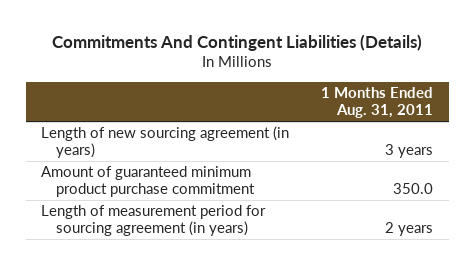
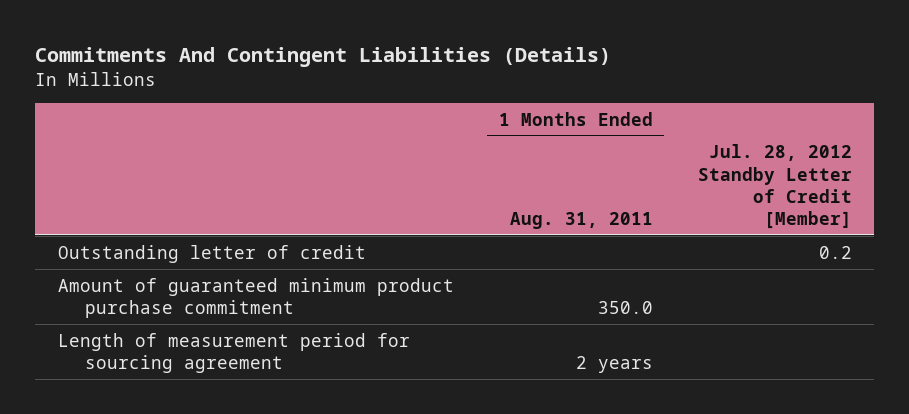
- | 1 Months Ended Aug. 31, 2011
+ | 1 Months Ended Aug. 31, 2011 | Jul. 28, 2012 Standby Letter of Credit [Member]
- Length of new sourcing agreement (in years) | 3 years
+ Outstanding letter of credit | | 0.2
- Length of measurement period for sourcing agreement (in years) | 2 years
+ Length of measurement period for sourcing agreement | 2 years |

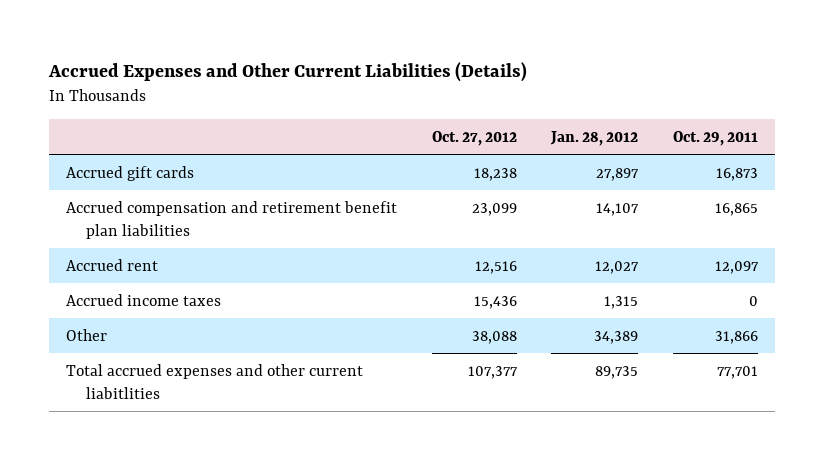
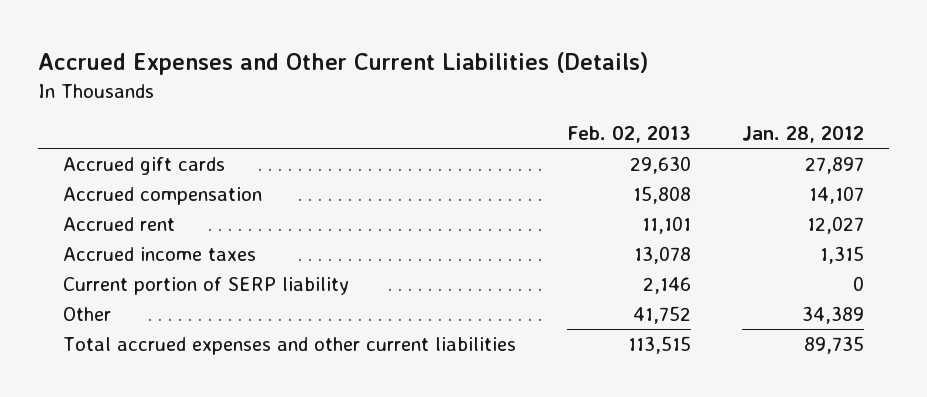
- | Oct. 27, 2012 | Jan. 28, 2012 | Oct. 29, 2011
+ | Feb. 02, 2013 | Jan. 28, 2012
- Accrued compensation and retirement benefit plan liabilities | 23,099 | 14,107 | 16,865
+ Accrued compensation | 15,808 | 14,107
+ Current portion of SERP liability | 2,146 | 0
- Total accrued expenses and other current liabitlities | 107,377 | 89,735 | 77,701
+ Total accrued expenses and other current liabilities | 113,515 | 89,735

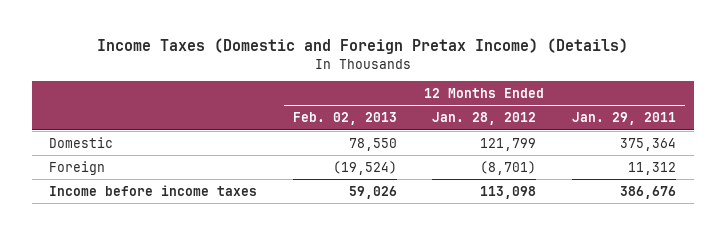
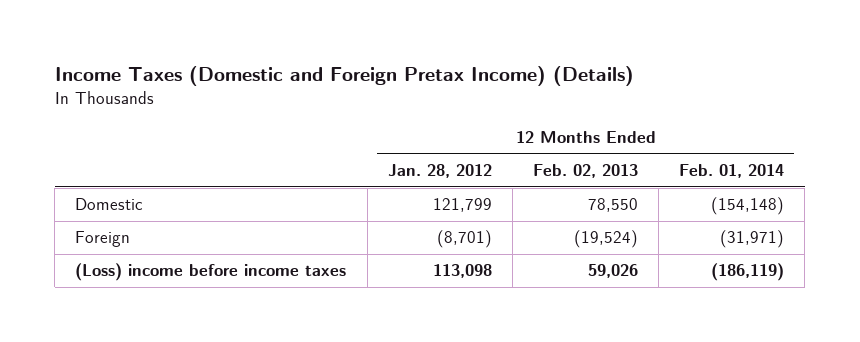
- | 12 Months Ended Feb. 02, 2013 | 12 Months Ended Jan. 28, 2012 | 12 Months Ended Jan. 29, 2011
+ | 12 Months Ended Jan. 28, 2012 | 12 Months Ended Feb. 02, 2013 | 12 Months Ended Feb. 01, 2014
- Income before income taxes | 59,026 | 113,098 | 386,676
+ (Loss) income before income taxes | 113,098 | 59,026 | (186,119)

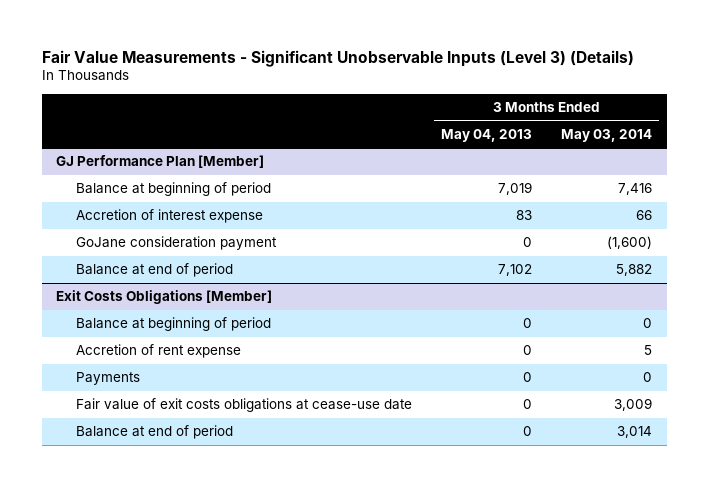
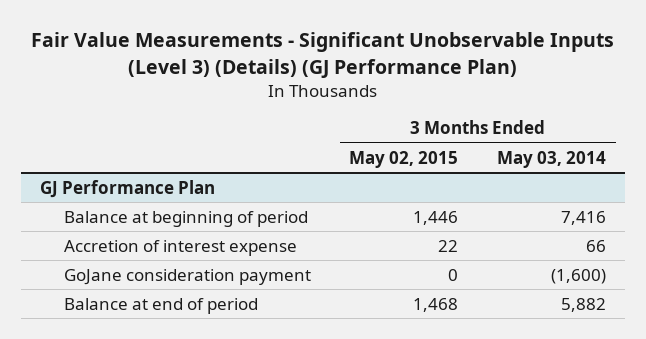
- Fair Value Measurements - Significant Unobservable Inputs (Level 3) (Details)
+ Fair Value Measurements - Significant Unobservable Inputs (Level 3) (Details) (GJ Performance Plan)
- | 3 Months Ended May 04, 2013 | 3 Months Ended May 03, 2014
+ | 3 Months Ended May 02, 2015 | 3 Months Ended May 03, 2014
- GJ Performance Plan [Member]
+ GJ Performance Plan
- Exit Costs Obligations [Member]
- Balance at beginning of period | 0 | 0
- Accretion of rent expense | 0 | 5
- Payments | 0 | 0
- Fair value of exit costs obligations at cease-use date | 0 | 3,009
- Balance at end of period | 0 | 3,014

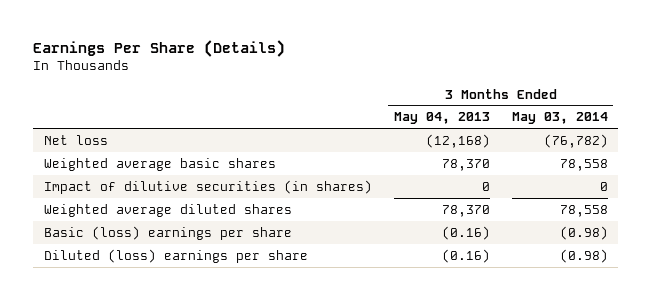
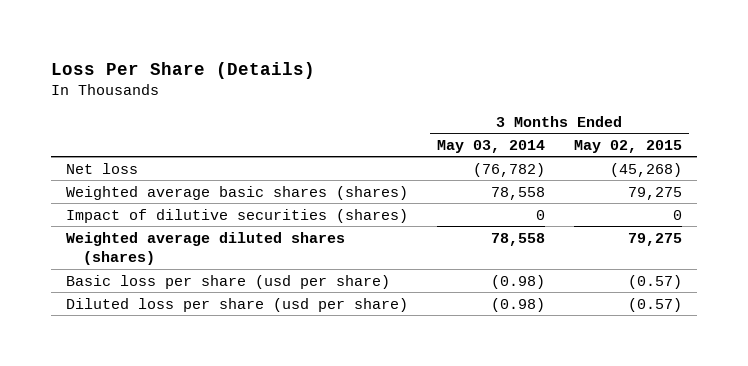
- Earnings Per Share (Details)
+ Loss Per Share (Details)
- | 3 Months Ended May 04, 2013 | 3 Months Ended May 03, 2014
+ | 3 Months Ended May 03, 2014 | 3 Months Ended May 02, 2015
- Weighted average basic shares | 78,370 | 78,558
- Impact of dilutive securities (in shares) | 0 | 0
- Weighted average diluted shares | 78,370 | 78,558
- Basic (loss) earnings per share | (0.16) | (0.98)
- Diluted (loss) earnings per share | (0.16) | (0.98)
+ Weighted average basic shares (shares) | 78,558 | 79,275
+ Impact of dilutive securities (shares) | 0 | 0
+ Weighted average diluted shares (shares) | 78,558 | 79,275
+ Basic loss per share (usd per share) | (0.98) | (0.57)
+ Diluted loss per share (usd per share) | (0.98) | (0.57)

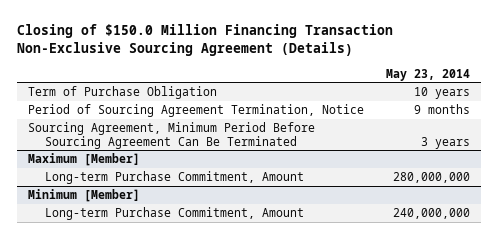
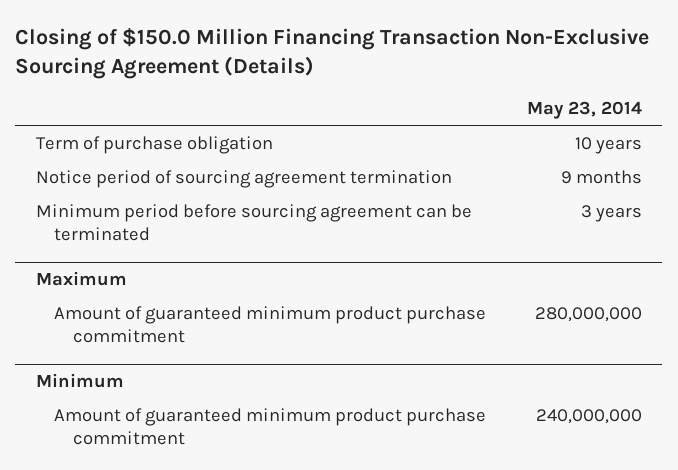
- Term of Purchase Obligation | 10 years
- Period of Sourcing Agreement Termination, Notice | 9 months
- Sourcing Agreement, Minimum Period Before Sourcing Agreement Can Be Terminated | 3 years
- Maximum [Member]
- Long-term Purchase Commitment, Amount | 280,000,000
- Minimum [Member]
- Long-term Purchase Commitment, Amount | 240,000,000
+ Term of purchase obligation | 10 years
+ Notice period of sourcing agreement termination | 9 months
+ Minimum period before sourcing agreement can be terminated | 3 years
+ Maximum
+ Amount of guaranteed minimum product purchase commitment | 280,000,000
+ Minimum
+ Amount of guaranteed minimum product purchase commitment | 240,000,000

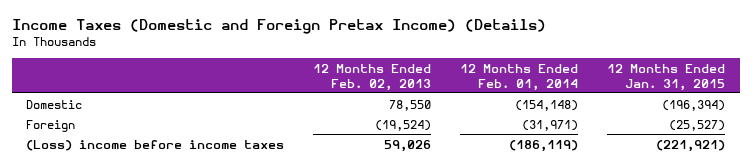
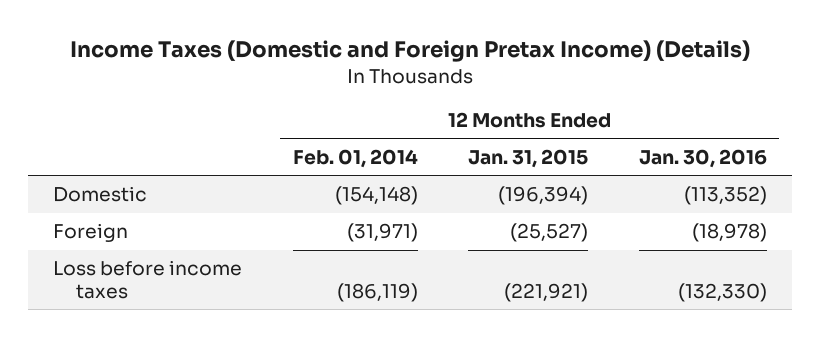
- | 12 Months Ended Feb. 02, 2013 | 12 Months Ended Feb. 01, 2014 | 12 Months Ended Jan. 31, 2015
+ | 12 Months Ended Feb. 01, 2014 | 12 Months Ended Jan. 31, 2015 | 12 Months Ended Jan. 30, 2016
- (Loss) income before income taxes | 59,026 | (186,119) | (221,921)
+ Loss before income taxes | (186,119) | (221,921) | (132,330)

